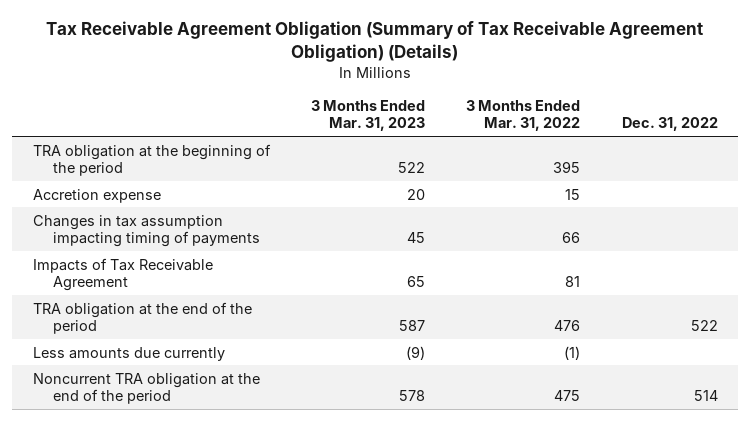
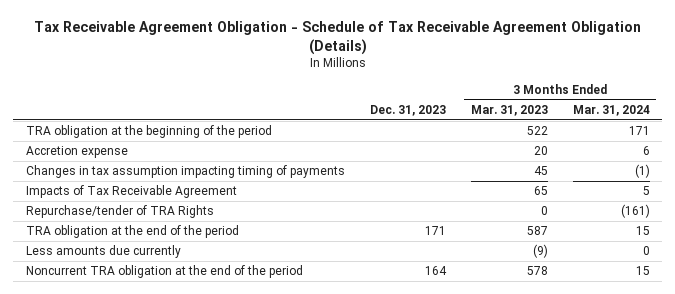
- Tax Receivable Agreement Obligation (Summary of Tax Receivable Agreement Obligation) (Details)
+ Tax Receivable Agreement Obligation - Schedule of Tax Receivable Agreement Obligation (Details)
- | 3 Months Ended Mar. 31, 2023 | 3 Months Ended Mar. 31, 2022 | Dec. 31, 2022
+ | Dec. 31, 2023 | 3 Months Ended Mar. 31, 2023 | 3 Months Ended Mar. 31, 2024
+ Repurchase/tender of TRA Rights | | 0 | (161)

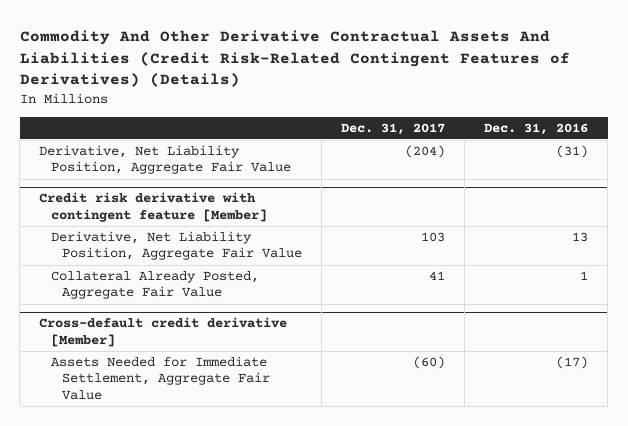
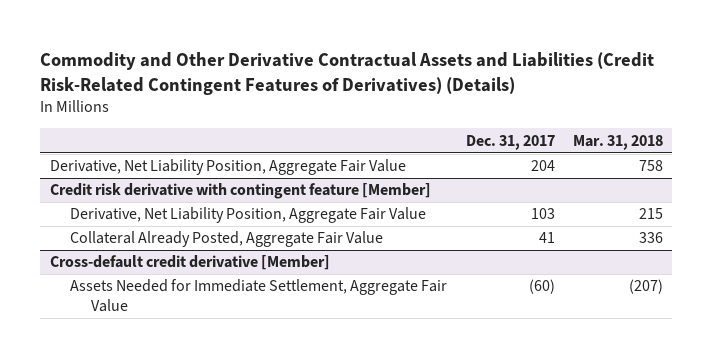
- Commodity And Other Derivative Contractual Assets And Liabilities (Credit Risk-Related Contingent Features of Derivatives) (Details)
+ Commodity and Other Derivative Contractual Assets and Liabilities (Credit Risk-Related Contingent Features of Derivatives) (Details)
- | Dec. 31, 2017 | Dec. 31, 2016
+ | Dec. 31, 2017 | Mar. 31, 2018
- Derivative, Net Liability Position, Aggregate Fair Value | (204) | (31)
+ Derivative, Net Liability Position, Aggregate Fair Value | 204 | 758

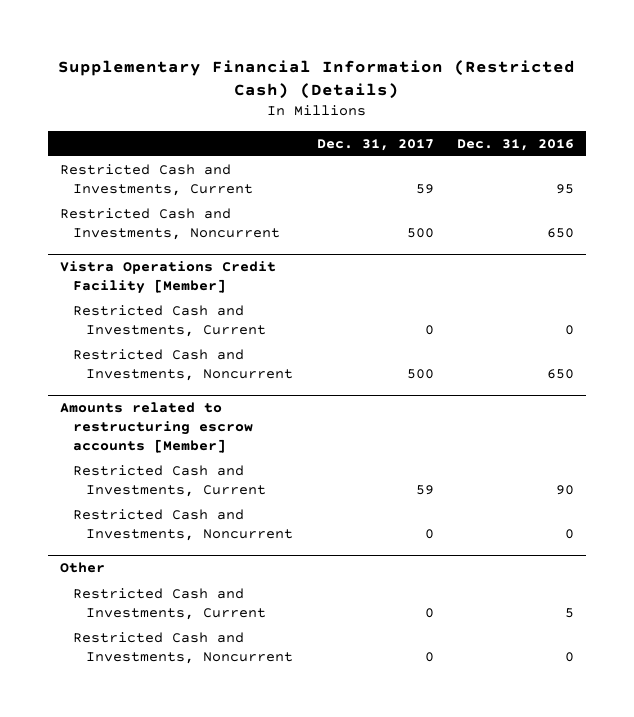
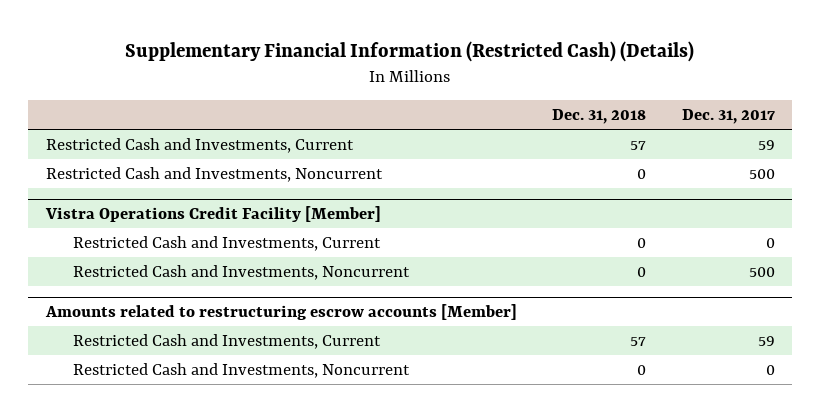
- | Dec. 31, 2017 | Dec. 31, 2016
+ | Dec. 31, 2018 | Dec. 31, 2017
- Other
- Restricted Cash and Investments, Current | 0 | 5
- Restricted Cash and Investments, Noncurrent | 0 | 0

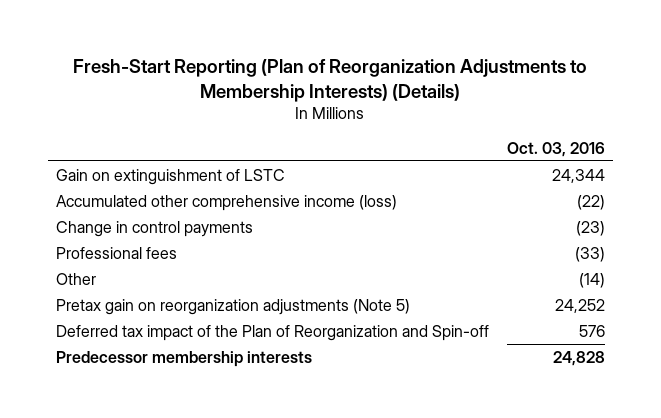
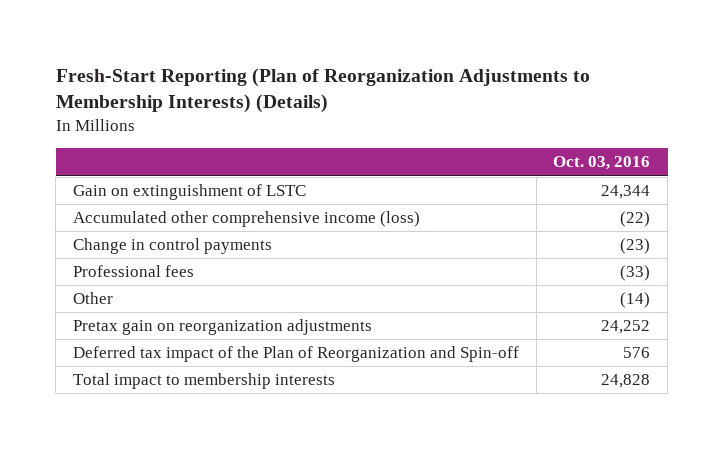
- Pretax gain on reorganization adjustments (Note 5) | 24,252
+ Pretax gain on reorganization adjustments | 24,252
- Predecessor membership interests | 24,828
+ Total impact to membership interests | 24,828

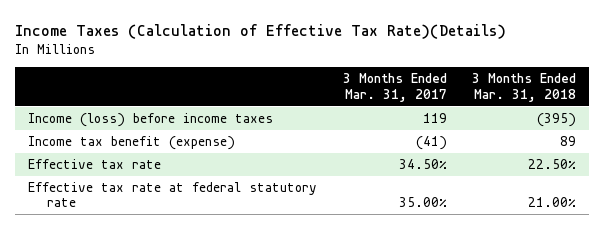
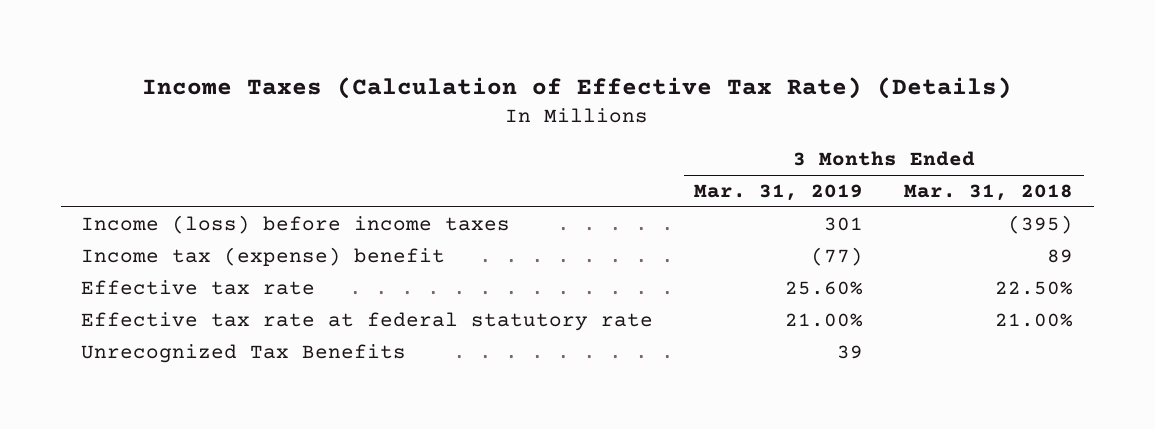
- Income Taxes (Calculation of Effective Tax Rate)(Details)
+ Income Taxes (Calculation of Effective Tax Rate) (Details)
- | 3 Months Ended Mar. 31, 2017 | 3 Months Ended Mar. 31, 2018
+ | 3 Months Ended Mar. 31, 2019 | 3 Months Ended Mar. 31, 2018
- Income tax benefit (expense) | (41) | 89
+ Income tax (expense) benefit | (77) | 89
+ Unrecognized Tax Benefits | 39 |

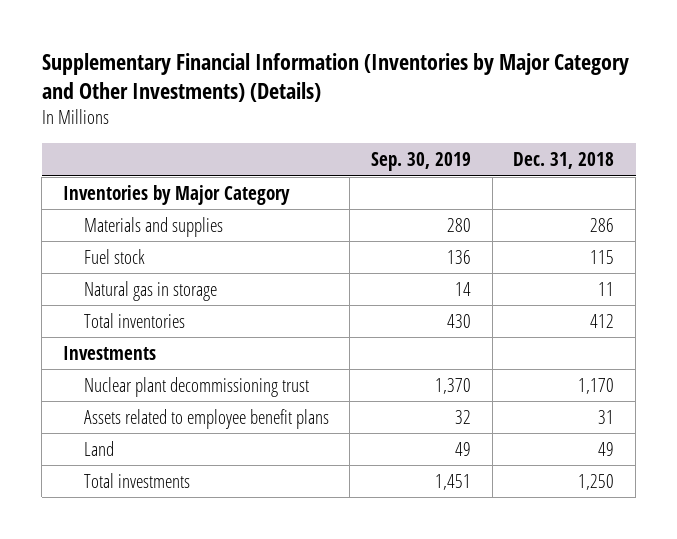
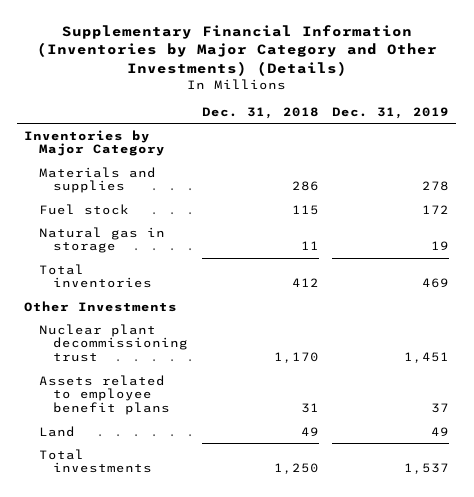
- | Sep. 30, 2019 | Dec. 31, 2018
+ | Dec. 31, 2018 | Dec. 31, 2019
- Investments
+ Other Investments

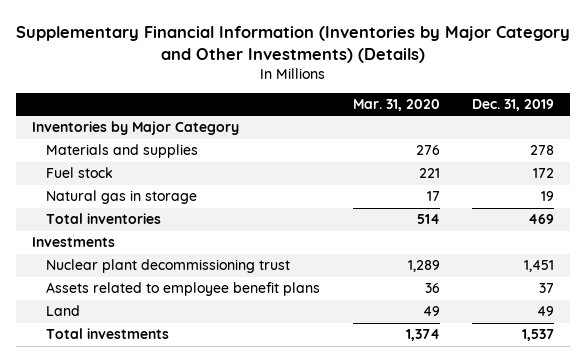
- | Dec. 31, 2018 | Dec. 31, 2019
+ | Mar. 31, 2020 | Dec. 31, 2019
- Other Investments
+ Investments

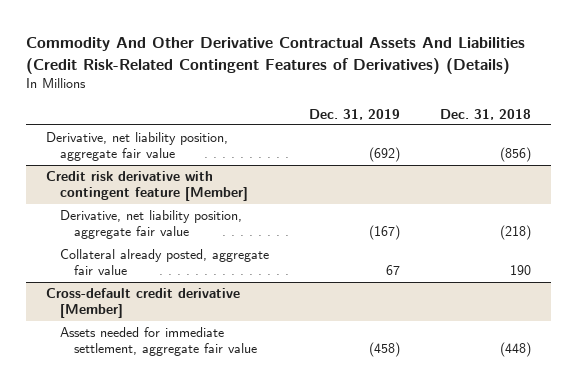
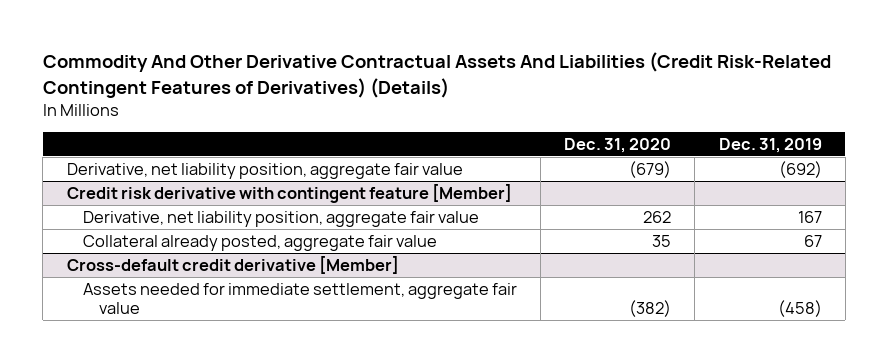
- | Dec. 31, 2019 | Dec. 31, 2018
+ | Dec. 31, 2020 | Dec. 31, 2019
@ Credit risk derivative with contingent feature [Member]
- Derivative, net liability position, aggregate fair value | (167) | (218)
+ Derivative, net liability position, aggregate fair value | 262 | 167

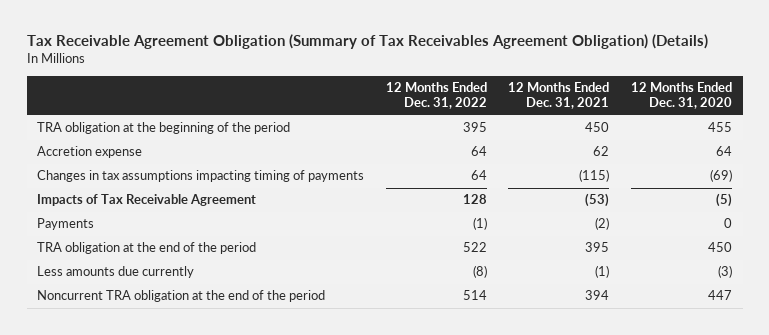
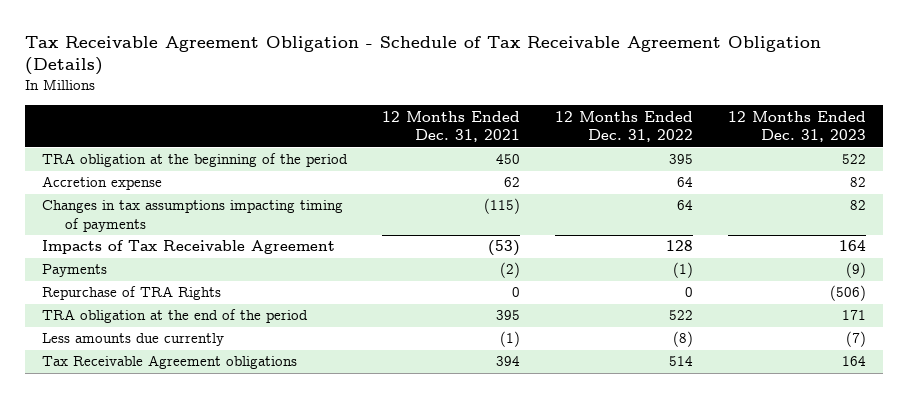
- Tax Receivable Agreement Obligation (Summary of Tax Receivables Agreement Obligation) (Details)
+ Tax Receivable Agreement Obligation - Schedule of Tax Receivable Agreement Obligation (Details)
- | 12 Months Ended Dec. 31, 2022 | 12 Months Ended Dec. 31, 2021 | 12 Months Ended Dec. 31, 2020
+ | 12 Months Ended Dec. 31, 2021 | 12 Months Ended Dec. 31, 2022 | 12 Months Ended Dec. 31, 2023
+ Repurchase of TRA Rights | 0 | 0 | (506)
- Noncurrent TRA obligation at the end of the period | 514 | 394 | 447
+ Tax Receivable Agreement obligations | 394 | 514 | 164

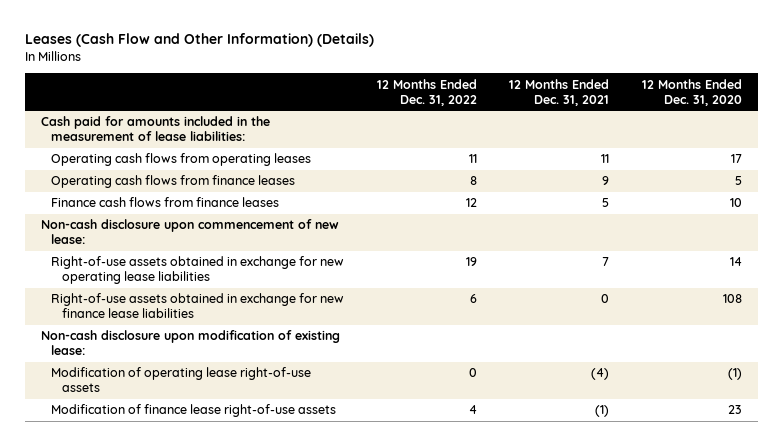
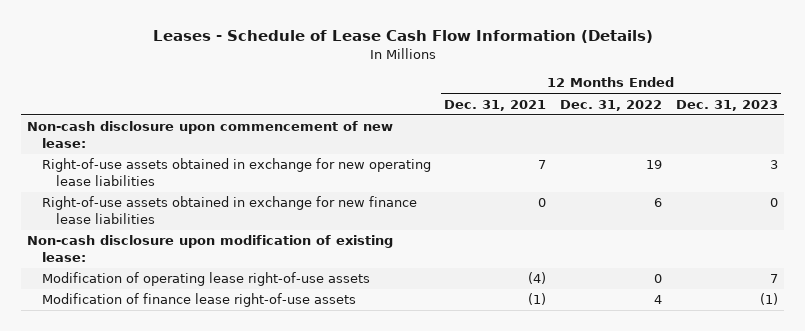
- Leases (Cash Flow and Other Information) (Details)
+ Leases - Schedule of Lease Cash Flow Information (Details)
- | 12 Months Ended Dec. 31, 2022 | 12 Months Ended Dec. 31, 2021 | 12 Months Ended Dec. 31, 2020
+ | 12 Months Ended Dec. 31, 2021 | 12 Months Ended Dec. 31, 2022 | 12 Months Ended Dec. 31, 2023
- Cash paid for amounts included in the measurement of lease liabilities:
- Operating cash flows from operating leases | 11 | 11 | 17
- Operating cash flows from finance leases | 8 | 9 | 5
- Finance cash flows from finance leases | 12 | 5 | 10

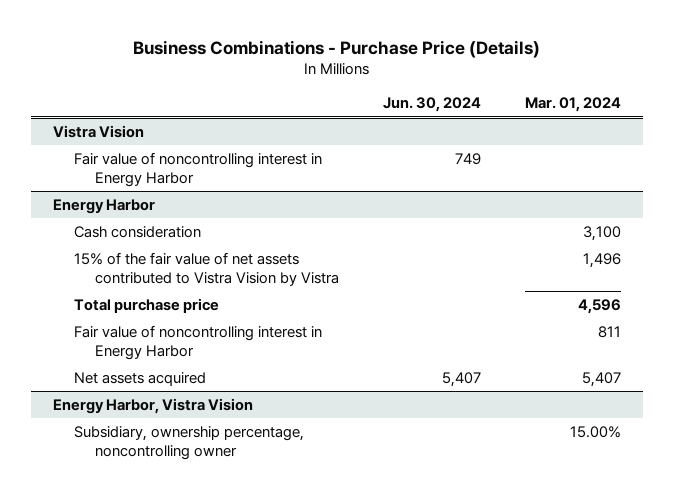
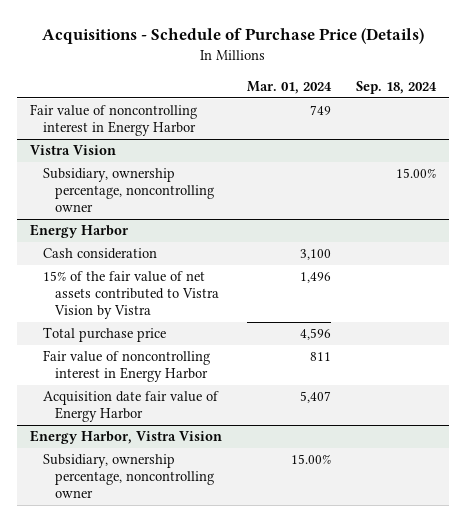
- Business Combinations - Purchase Price (Details)
+ Acquisitions - Schedule of Purchase Price (Details)
- | Jun. 30, 2024 | Mar. 01, 2024
+ | Mar. 01, 2024 | Sep. 18, 2024
+ Fair value of noncontrolling interest in Energy Harbor | 749 |
@ Vistra Vision
- Fair value of noncontrolling interest in Energy Harbor | 749 |
+ Subsidiary, ownership percentage, noncontrolling owner | | 15.00%
@ Energy Harbor
- Net assets acquired | 5,407 | 5,407
+ Acquisition date fair value of Energy Harbor | 5,407 |

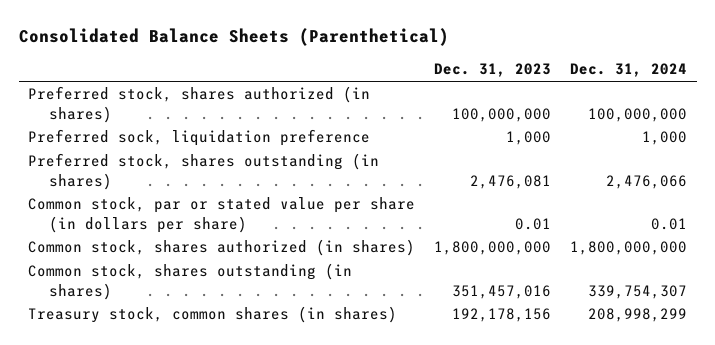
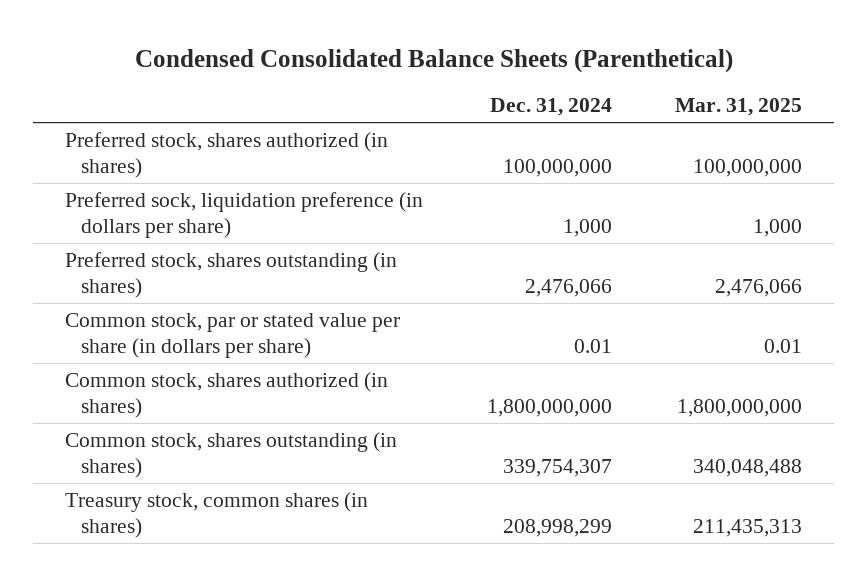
- Consolidated Balance Sheets (Parenthetical)
+ Condensed Consolidated Balance Sheets (Parenthetical)
- | Dec. 31, 2023 | Dec. 31, 2024
+ | Dec. 31, 2024 | Mar. 31, 2025
- Preferred sock, liquidation preference | 1,000 | 1,000
+ Preferred sock, liquidation preference (in dollars per share) | 1,000 | 1,000

